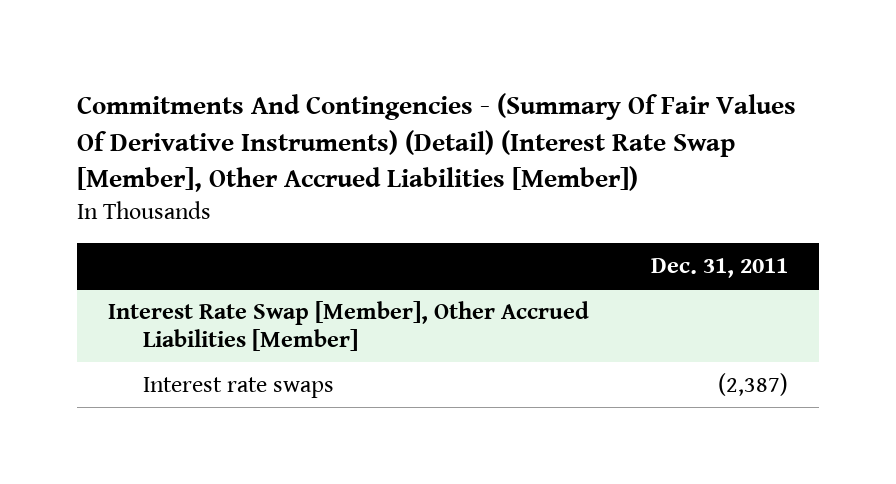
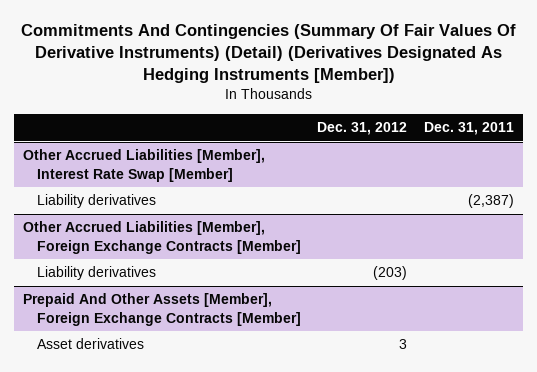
- Commitments And Contingencies - (Summary Of Fair Values Of Derivative Instruments) (Detail) (Interest Rate Swap [Member], Other Accrued Liabilities [Member])
+ Commitments And Contingencies (Summary Of Fair Values Of Derivative Instruments) (Detail) (Derivatives Designated As Hedging Instruments [Member])
- | Dec. 31, 2011
+ | Dec. 31, 2012 | Dec. 31, 2011
- Interest Rate Swap [Member], Other Accrued Liabilities [Member]
- Interest rate swaps | (2,387)
+ Other Accrued Liabilities [Member], Interest Rate Swap [Member]
+ Liability derivatives | | (2,387)
+ Other Accrued Liabilities [Member], Foreign Exchange Contracts [Member]
+ Liability derivatives | (203) |
+ Prepaid And Other Assets [Member], Foreign Exchange Contracts [Member]
+ Asset derivatives | 3 |

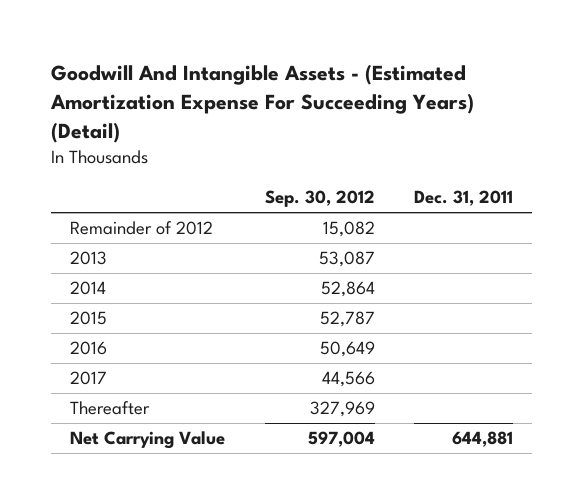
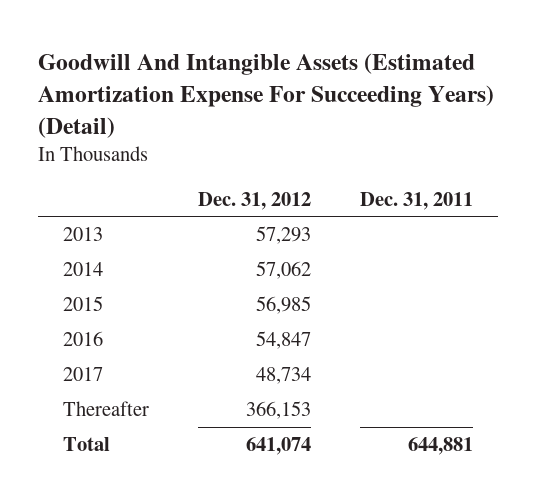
- Goodwill And Intangible Assets - (Estimated Amortization Expense For Succeeding Years) (Detail)
+ Goodwill And Intangible Assets (Estimated Amortization Expense For Succeeding Years) (Detail)
- | Sep. 30, 2012 | Dec. 31, 2011
+ | Dec. 31, 2012 | Dec. 31, 2011
- Remainder of 2012 | 15,082 |
- Net Carrying Value | 597,004 | 644,881
+ Total | 641,074 | 644,881

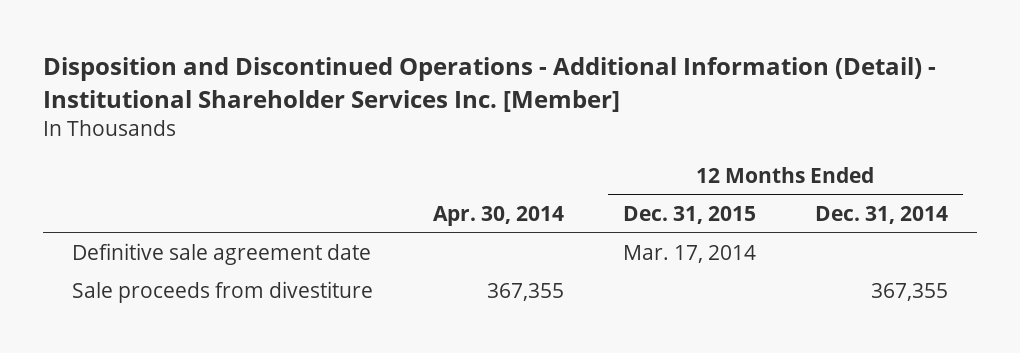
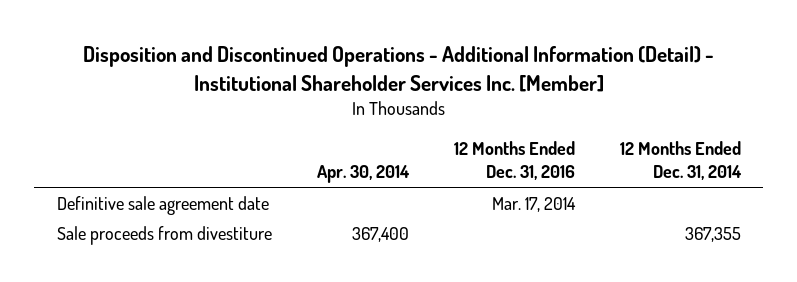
- | Apr. 30, 2014 | 12 Months Ended Dec. 31, 2015 | 12 Months Ended Dec. 31, 2014
+ | Apr. 30, 2014 | 12 Months Ended Dec. 31, 2016 | 12 Months Ended Dec. 31, 2014
- Sale proceeds from divestiture | 367,355 | | 367,355
+ Sale proceeds from divestiture | 367,400 | | 367,355

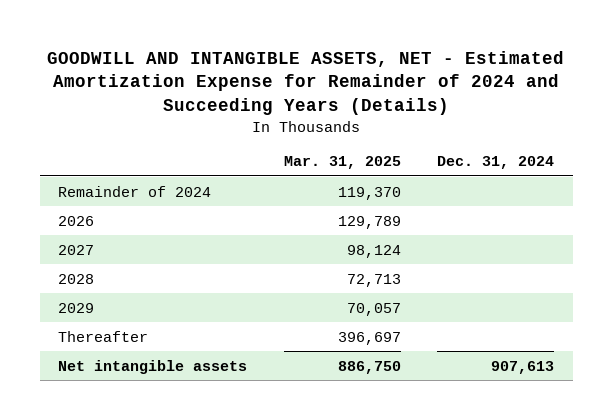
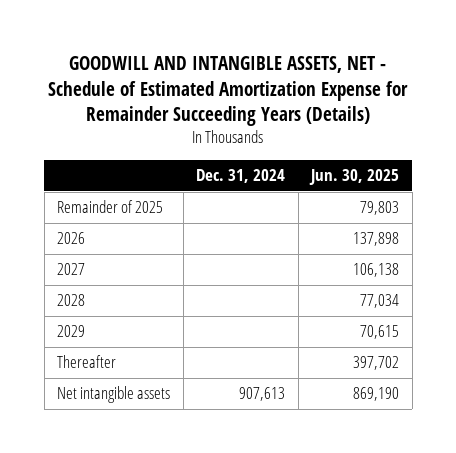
- GOODWILL AND INTANGIBLE ASSETS, NET - Estimated Amortization Expense for Remainder of 2024 and Succeeding Years (Details)
+ GOODWILL AND INTANGIBLE ASSETS, NET - Schedule of Estimated Amortization Expense for Remainder Succeeding Years (Details)
- | Mar. 31, 2025 | Dec. 31, 2024
+ | Dec. 31, 2024 | Jun. 30, 2025
- Remainder of 2024 | 119,370 |
+ Remainder of 2025 | | 79,803

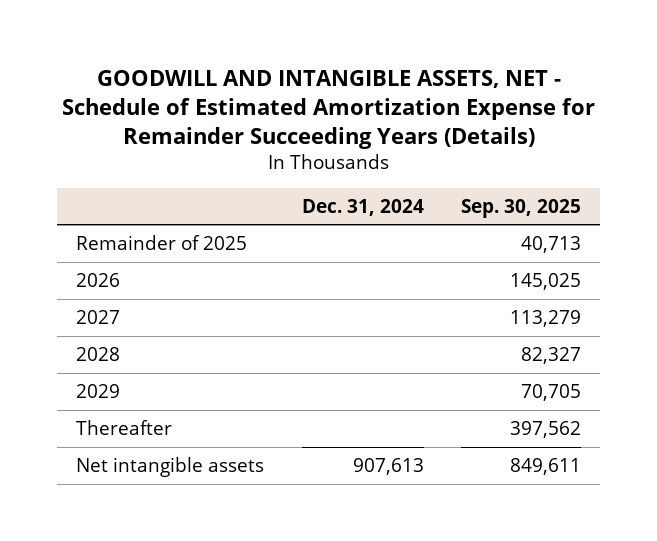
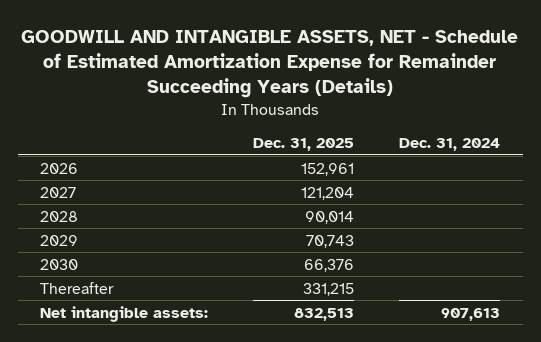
- | Dec. 31, 2024 | Sep. 30, 2025
+ | Dec. 31, 2025 | Dec. 31, 2024
- Remainder of 2025 | | 40,713
+ 2030 | 66,376 |
- Net intangible assets | 907,613 | 849,611
+ Net intangible assets: | 832,513 | 907,613

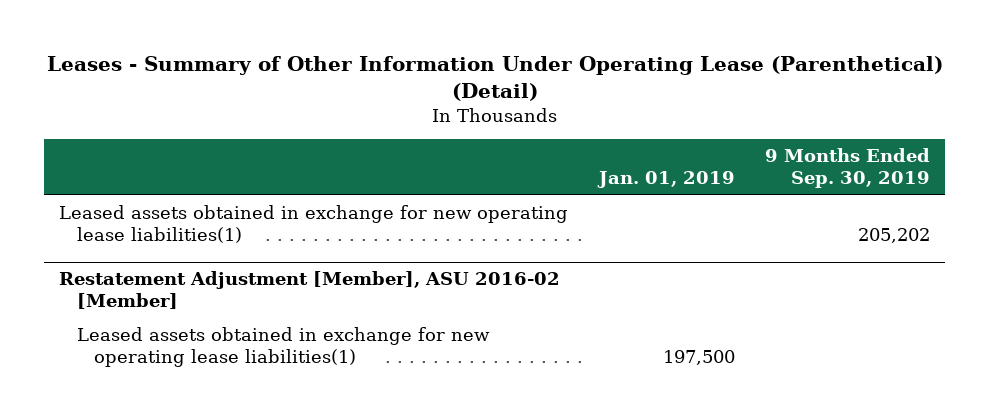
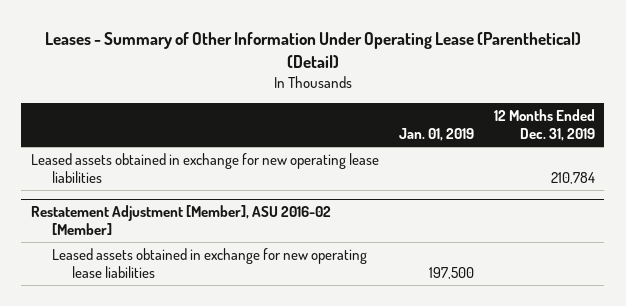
- | Jan. 01, 2019 | 9 Months Ended Sep. 30, 2019
+ | Jan. 01, 2019 | 12 Months Ended Dec. 31, 2019
- Leased assets obtained in exchange for new operating lease liabilities(1) | | 205,202
+ Leased assets obtained in exchange for new operating lease liabilities | | 210,784
@ Restatement Adjustment [Member], ASU 2016-02 [Member]
- Leased assets obtained in exchange for new operating lease liabilities(1) | 197,500 |
+ Leased assets obtained in exchange for new operating lease liabilities | 197,500 |

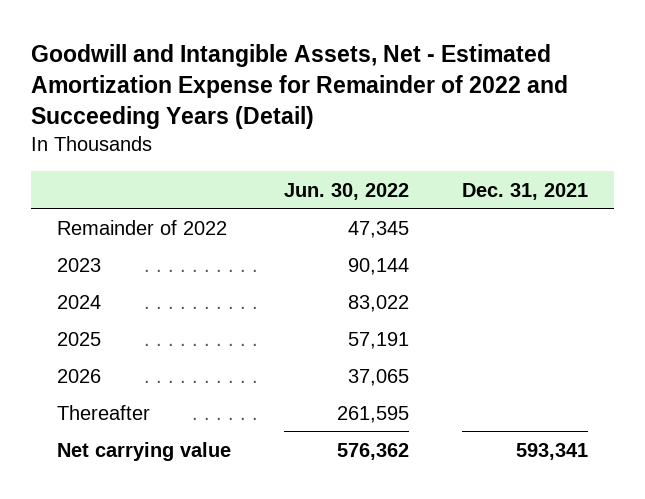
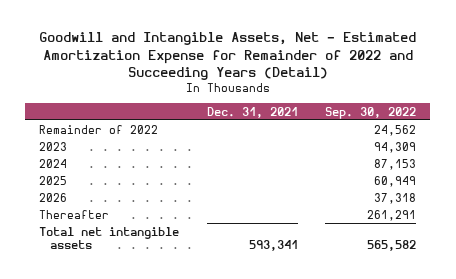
- | Jun. 30, 2022 | Dec. 31, 2021
+ | Dec. 31, 2021 | Sep. 30, 2022
- Net carrying value | 576,362 | 593,341
+ Total net intangible assets | 593,341 | 565,582

